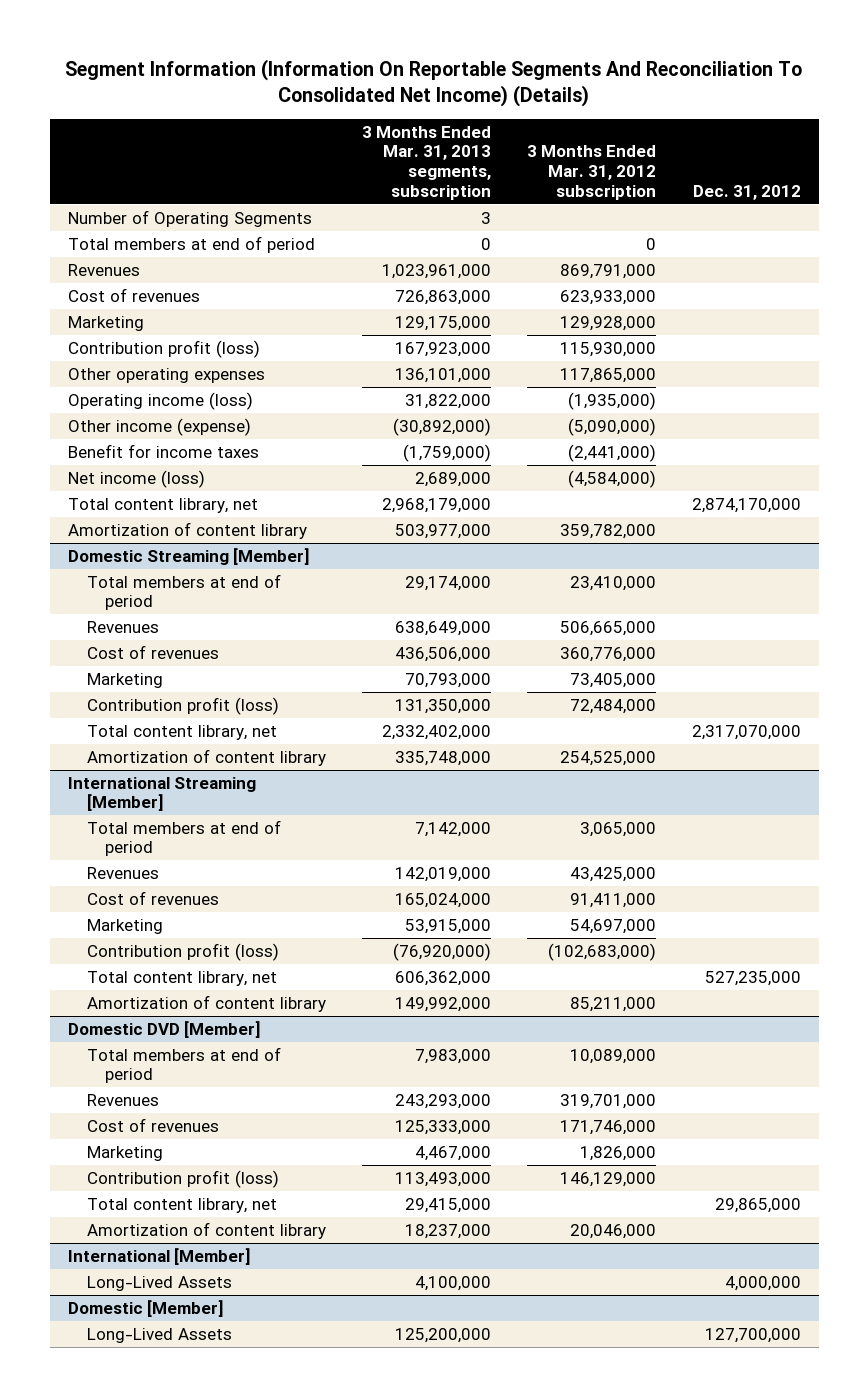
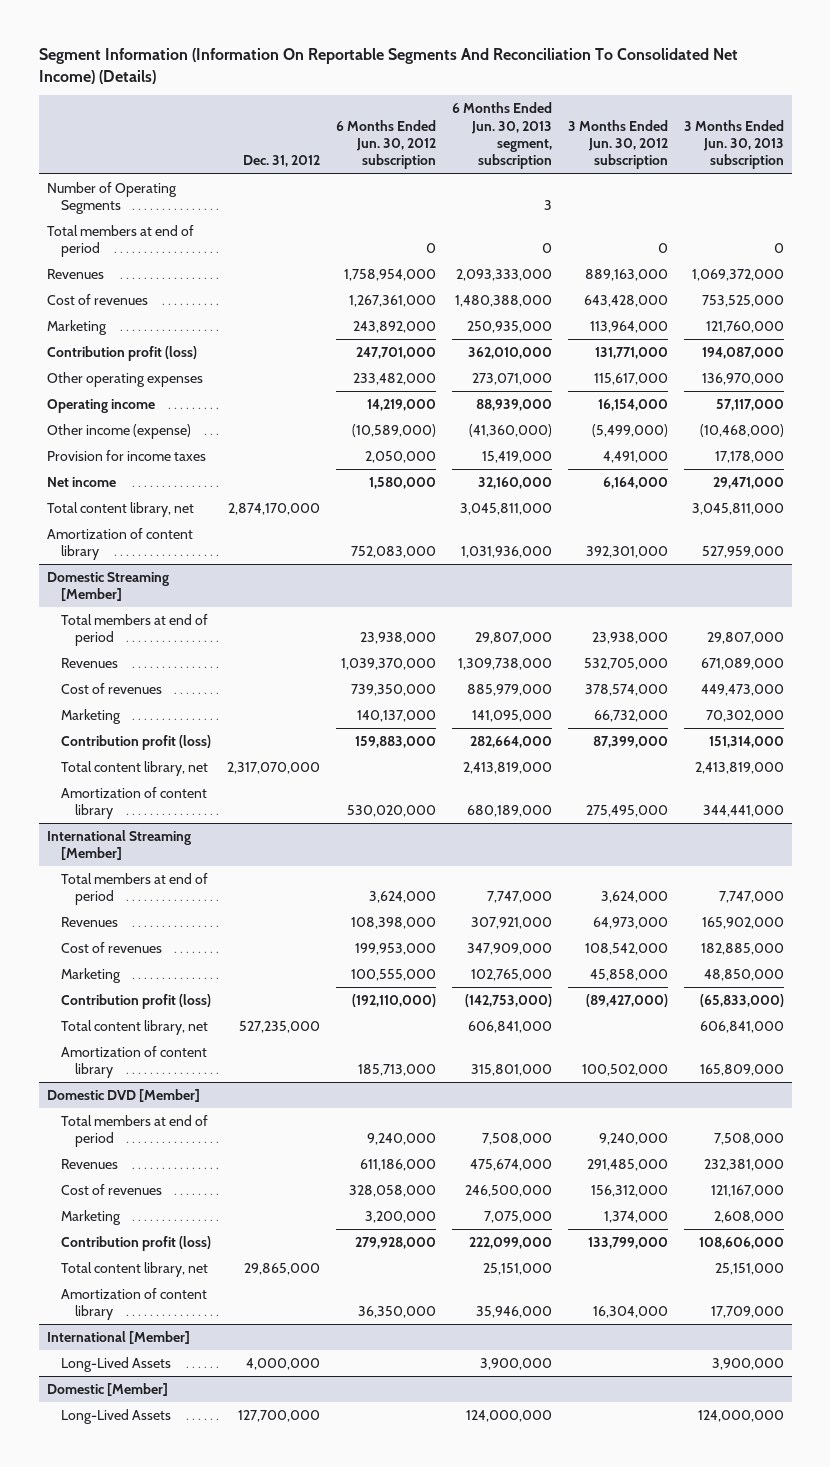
- | 3 Months Ended Mar. 31, 2013 segments, subscription | 3 Months Ended Mar. 31, 2012 subscription | Dec. 31, 2012
+ | Dec. 31, 2012 | 6 Months Ended Jun. 30, 2012 subscription | 6 Months Ended Jun. 30, 2013 segment, subscription | 3 Months Ended Jun. 30, 2012 subscription | 3 Months Ended Jun. 30, 2013 subscription
- Operating income (loss) | 31,822,000 | (1,935,000) |
+ Operating income | | 14,219,000 | 88,939,000 | 16,154,000 | 57,117,000
- Benefit for income taxes | (1,759,000) | (2,441,000) |
- Net income (loss) | 2,689,000 | (4,584,000) |
+ Provision for income taxes | | 2,050,000 | 15,419,000 | 4,491,000 | 17,178,000
+ Net income | | 1,580,000 | 32,160,000 | 6,164,000 | 29,471,000

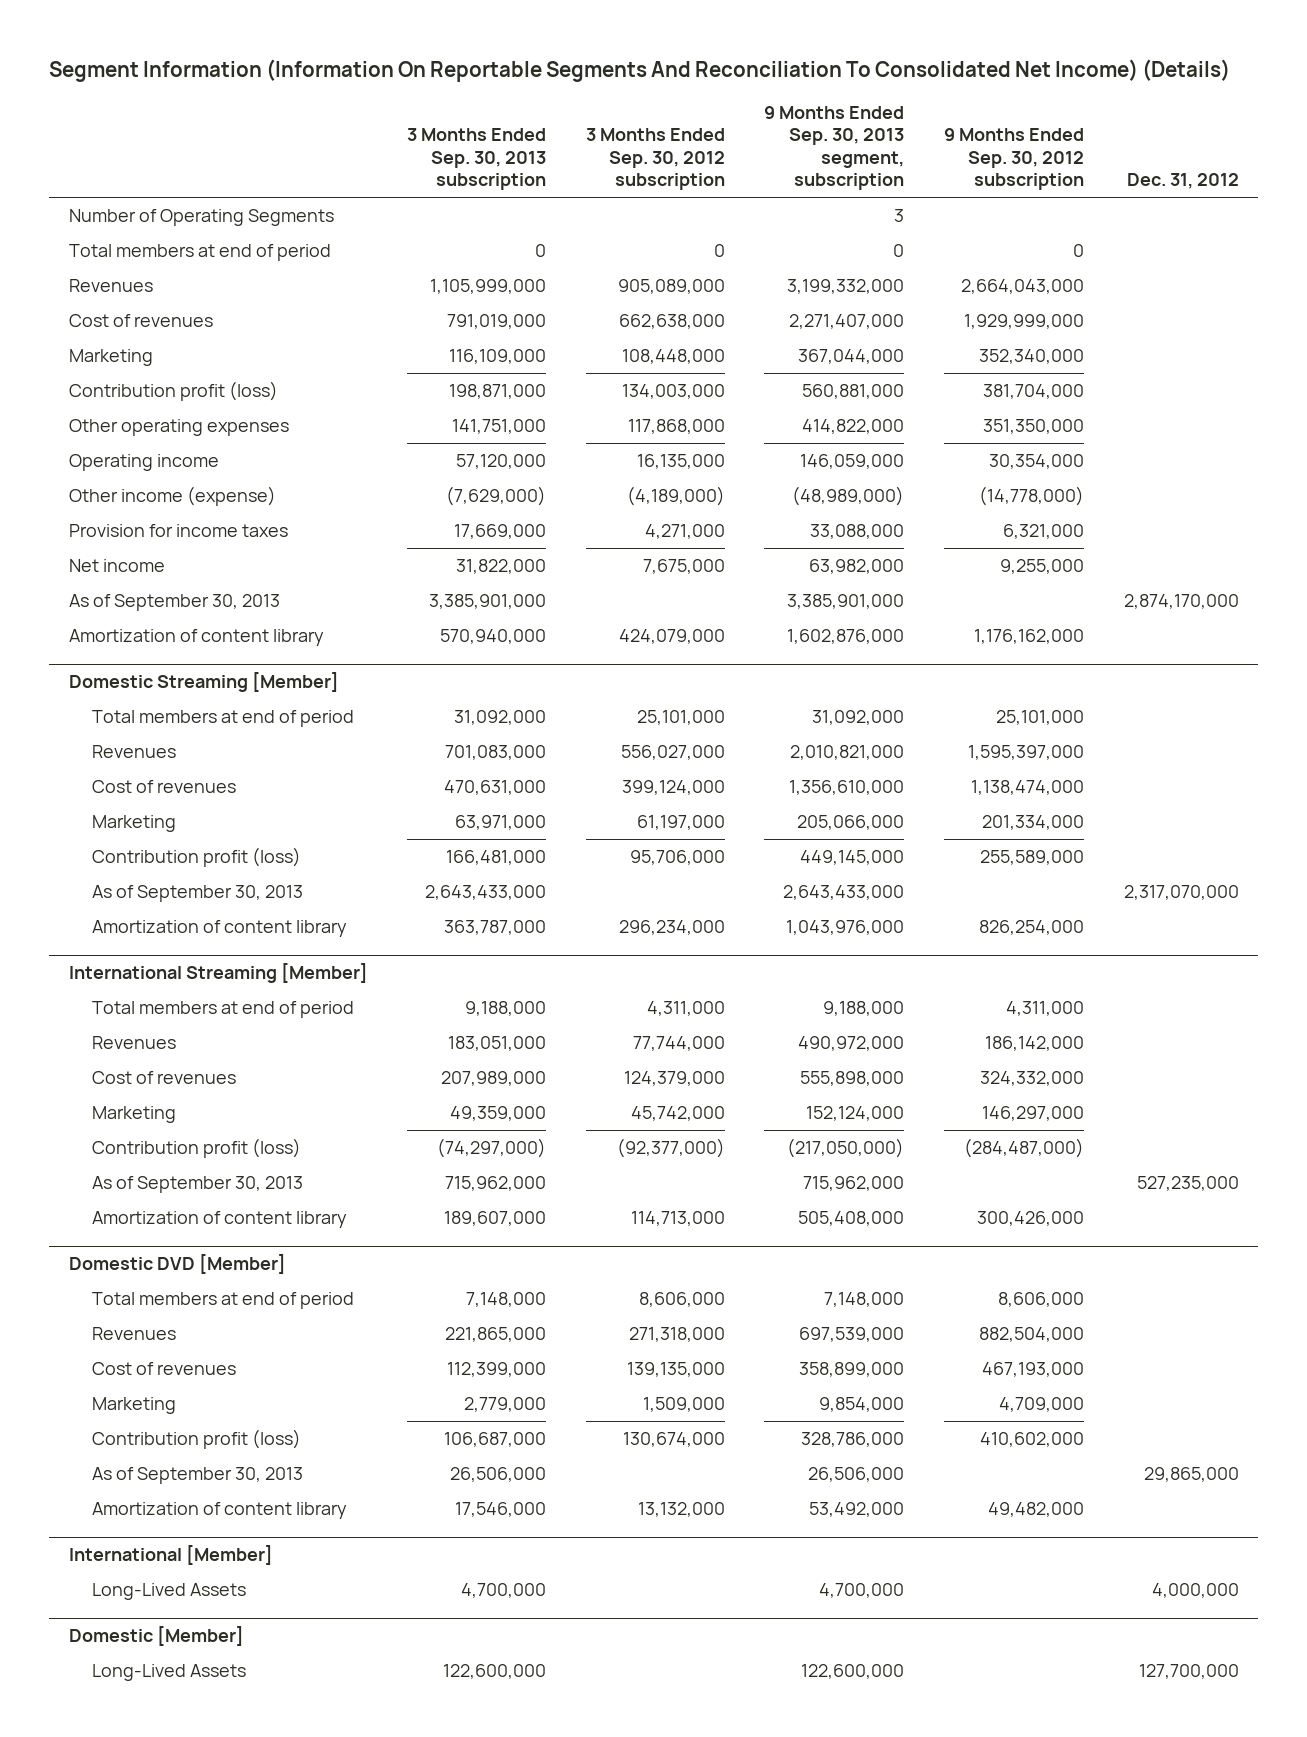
- | Dec. 31, 2012 | 6 Months Ended Jun. 30, 2012 subscription | 6 Months Ended Jun. 30, 2013 segment, subscription | 3 Months Ended Jun. 30, 2012 subscription | 3 Months Ended Jun. 30, 2013 subscription
+ | 3 Months Ended Sep. 30, 2013 subscription | 3 Months Ended Sep. 30, 2012 subscription | 9 Months Ended Sep. 30, 2013 segment, subscription | 9 Months Ended Sep. 30, 2012 subscription | Dec. 31, 2012
- Total content library, net | 2,874,170,000 | | 3,045,811,000 | | 3,045,811,000
+ As of September 30, 2013 | 3,385,901,000 | | 3,385,901,000 | | 2,874,170,000
@ Domestic Streaming [Member]
- Total content library, net | 2,317,070,000 | | 2,413,819,000 | | 2,413,819,000
+ As of September 30, 2013 | 2,643,433,000 | | 2,643,433,000 | | 2,317,070,000
@ International Streaming [Member]
- Total content library, net | 527,235,000 | | 606,841,000 | | 606,841,000
+ As of September 30, 2013 | 715,962,000 | | 715,962,000 | | 527,235,000
@ Domestic DVD [Member]
- Total content library, net | 29,865,000 | | 25,151,000 | | 25,151,000
+ As of September 30, 2013 | 26,506,000 | | 26,506,000 | | 29,865,000

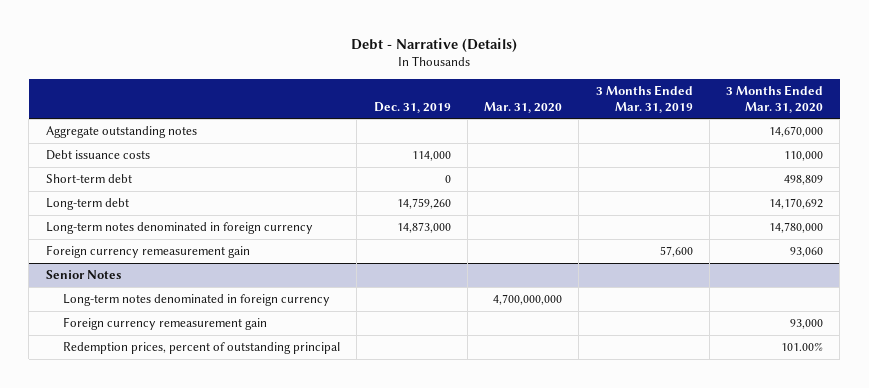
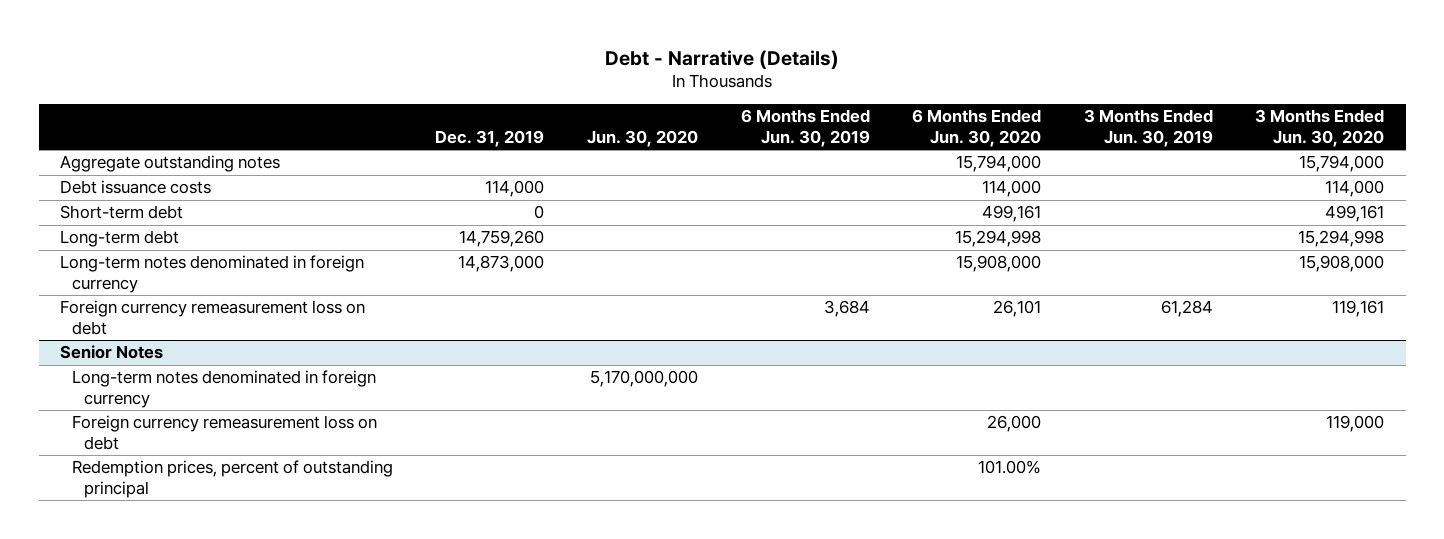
- | Dec. 31, 2019 | Mar. 31, 2020 | 3 Months Ended Mar. 31, 2019 | 3 Months Ended Mar. 31, 2020
+ | Dec. 31, 2019 | Jun. 30, 2020 | 6 Months Ended Jun. 30, 2019 | 6 Months Ended Jun. 30, 2020 | 3 Months Ended Jun. 30, 2019 | 3 Months Ended Jun. 30, 2020
- Foreign currency remeasurement gain | | | 57,600 | 93,060
+ Foreign currency remeasurement loss on debt | | | 3,684 | 26,101 | 61,284 | 119,161
@ Senior Notes
- Foreign currency remeasurement gain | | | | 93,000
+ Foreign currency remeasurement loss on debt | | | | 26,000 | | 119,000

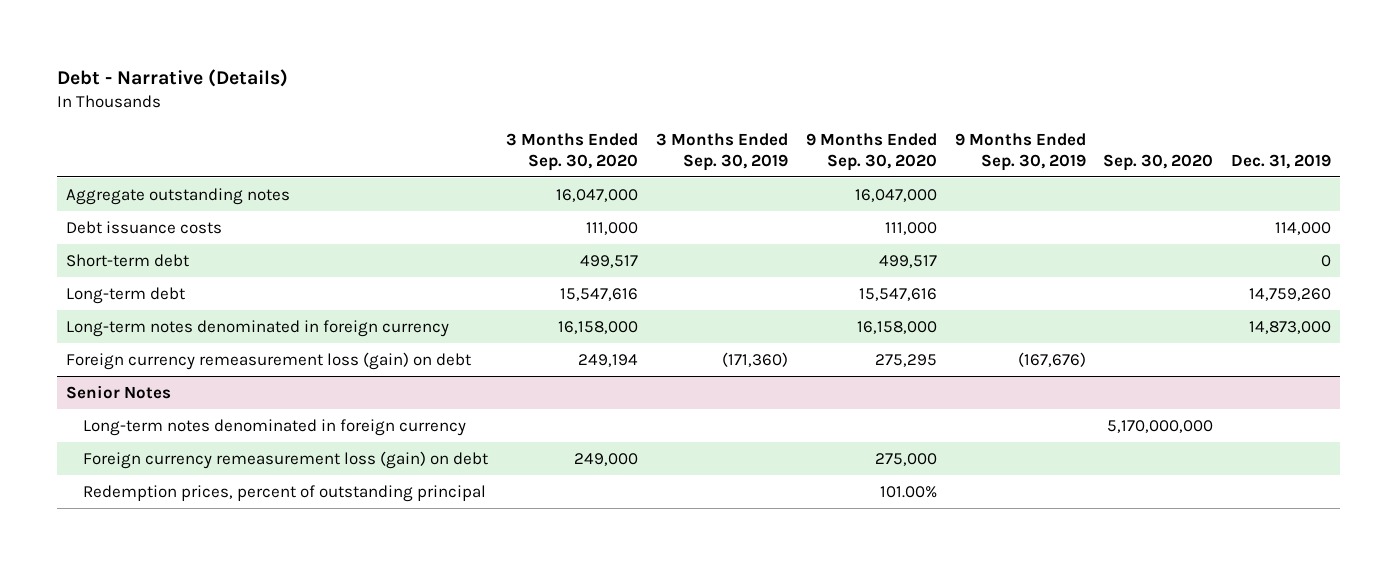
- | Dec. 31, 2019 | Jun. 30, 2020 | 6 Months Ended Jun. 30, 2019 | 6 Months Ended Jun. 30, 2020 | 3 Months Ended Jun. 30, 2019 | 3 Months Ended Jun. 30, 2020
+ | 3 Months Ended Sep. 30, 2020 | 3 Months Ended Sep. 30, 2019 | 9 Months Ended Sep. 30, 2020 | 9 Months Ended Sep. 30, 2019 | Sep. 30, 2020 | Dec. 31, 2019
- Foreign currency remeasurement loss on debt | | | 3,684 | 26,101 | 61,284 | 119,161
+ Foreign currency remeasurement loss (gain) on debt | 249,194 | (171,360) | 275,295 | (167,676) | |
@ Senior Notes
- Foreign currency remeasurement loss on debt | | | | 26,000 | | 119,000
+ Foreign currency remeasurement loss (gain) on debt | 249,000 | | 275,000 | | |

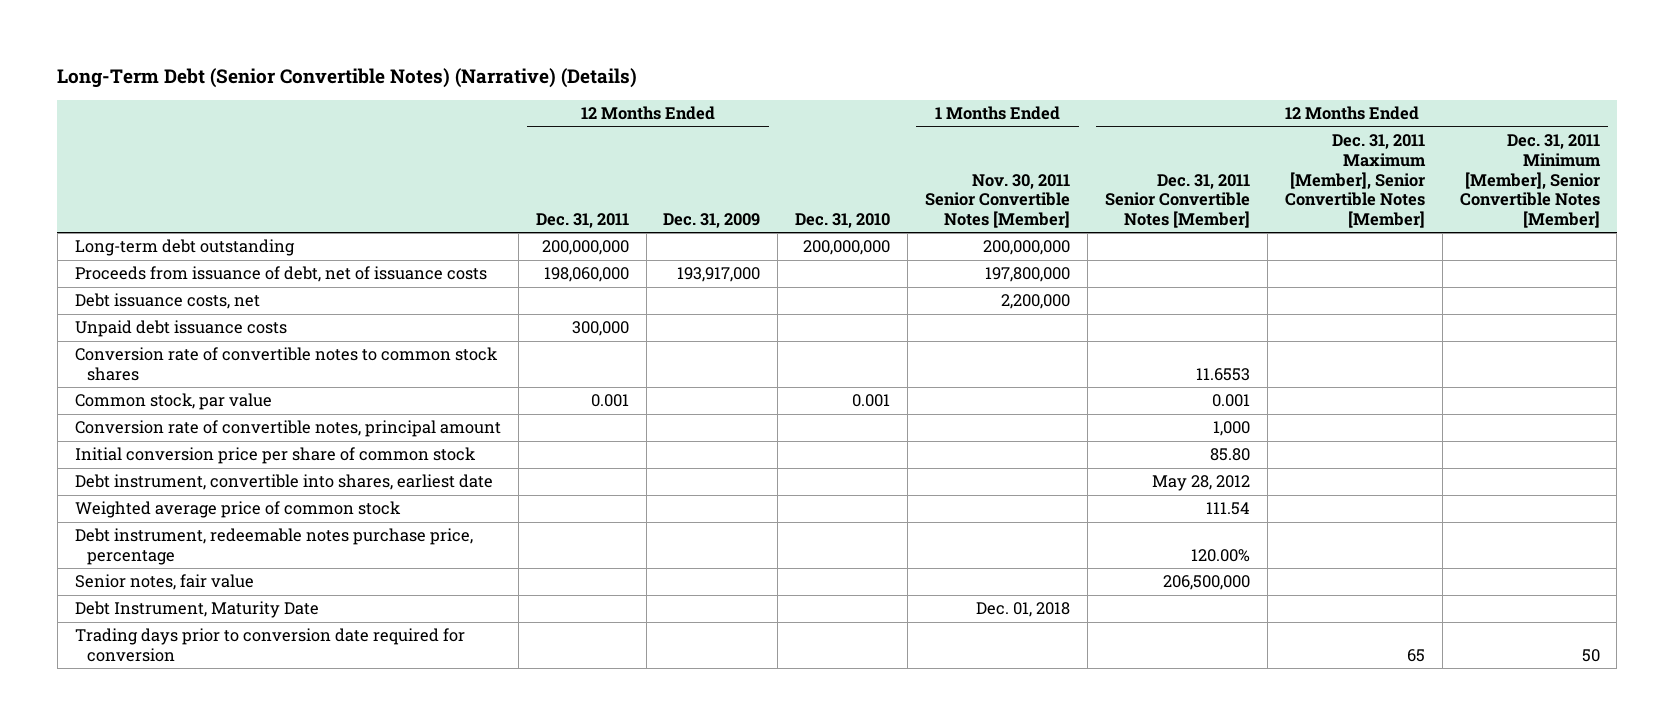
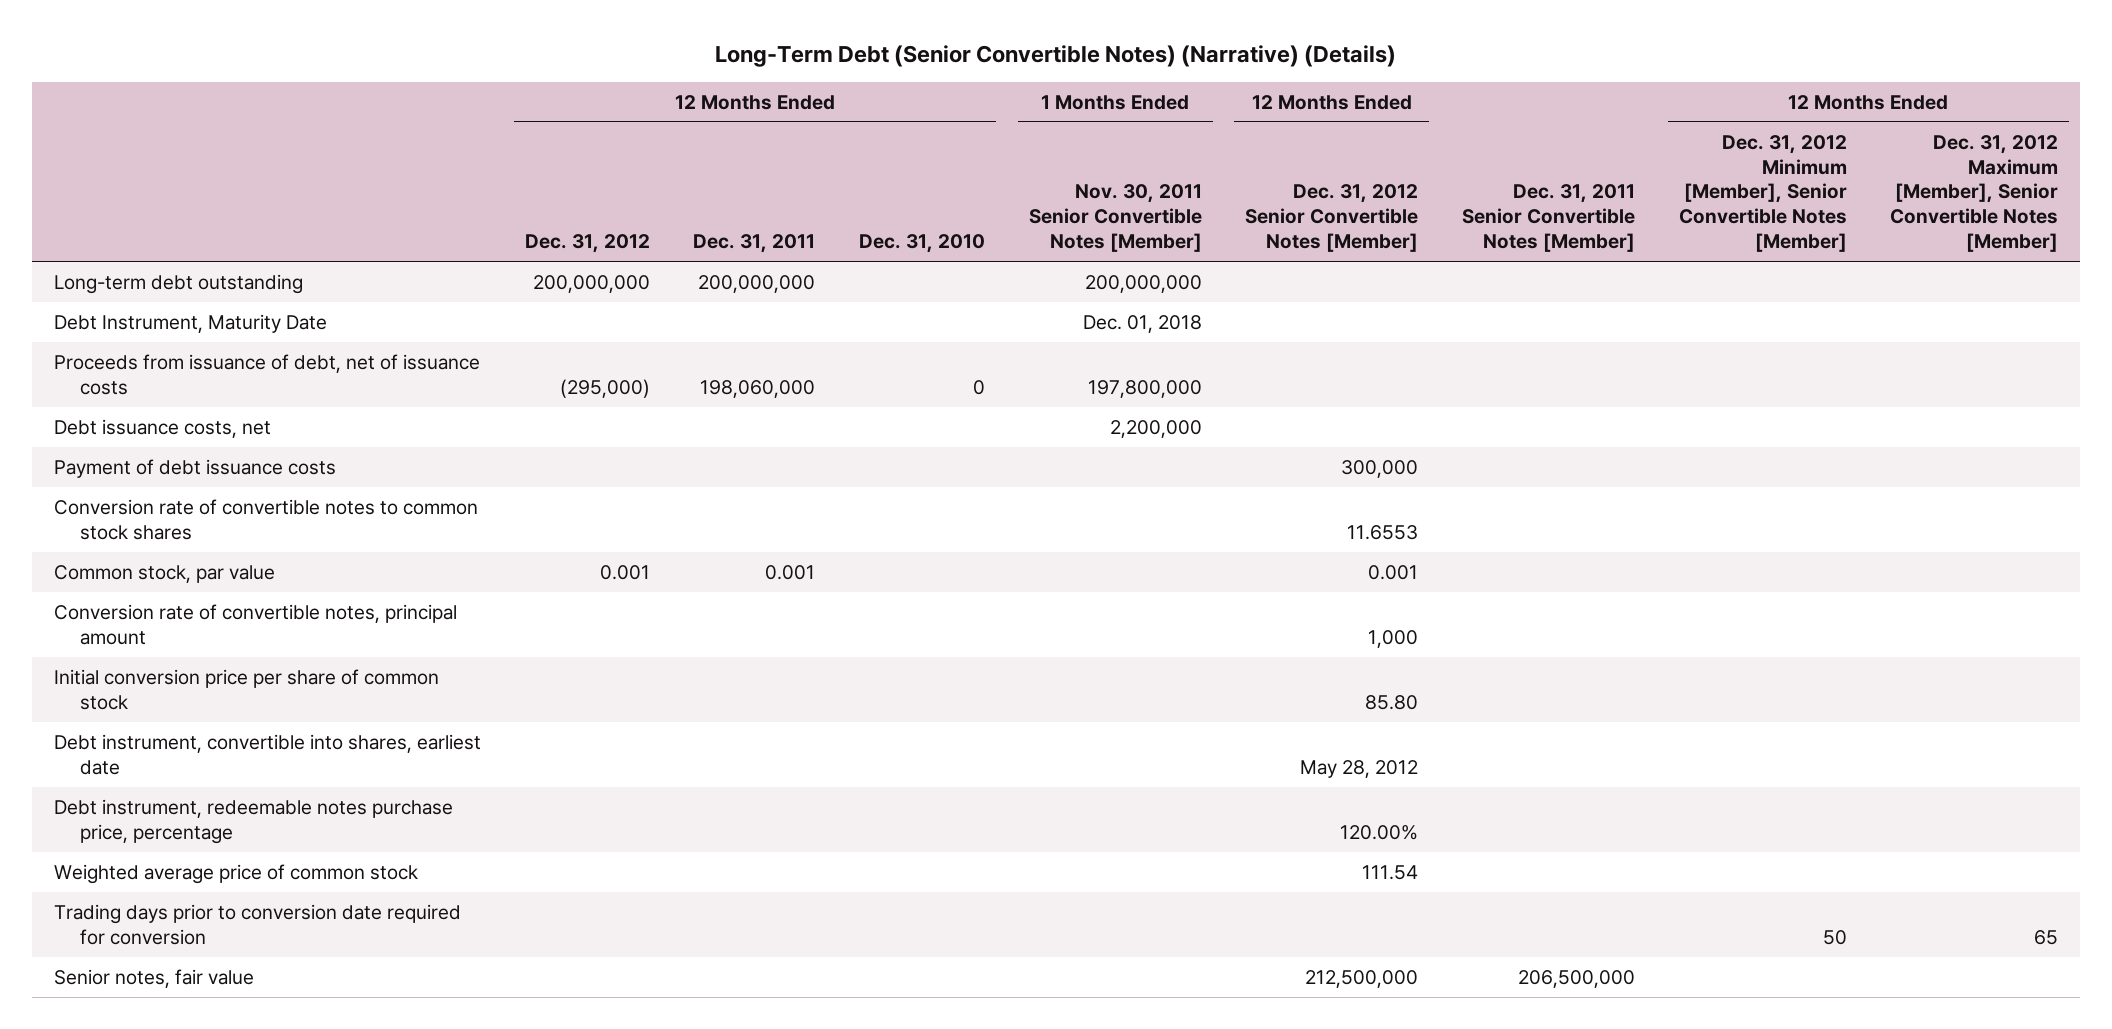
- | 12 Months Ended Dec. 31, 2011 | 12 Months Ended Dec. 31, 2009 | Dec. 31, 2010 | 1 Months Ended Nov. 30, 2011 Senior Convertible Notes [Member] | 12 Months Ended Dec. 31, 2011 Senior Convertible Notes [Member] | 12 Months Ended Dec. 31, 2011 Maximum [Member], Senior Convertible Notes [Member] | 12 Months Ended Dec. 31, 2011 Minimum [Member], Senior Convertible Notes [Member]
+ | 12 Months Ended Dec. 31, 2012 | 12 Months Ended Dec. 31, 2011 | 12 Months Ended Dec. 31, 2010 | 1 Months Ended Nov. 30, 2011 Senior Convertible Notes [Member] | 12 Months Ended Dec. 31, 2012 Senior Convertible Notes [Member] | Dec. 31, 2011 Senior Convertible Notes [Member] | 12 Months Ended Dec. 31, 2012 Minimum [Member], Senior Convertible Notes [Member] | 12 Months Ended Dec. 31, 2012 Maximum [Member], Senior Convertible Notes [Member]
moved up: Debt Instrument, Maturity Date | | | | Dec. 01, 2018 | | | |
- Unpaid debt issuance costs | 300,000 | | | | | |
+ Payment of debt issuance costs | | | | | 300,000 | | |
moved down: Weighted average price of common stock | | | | | 111.54 | | |
moved down: Senior notes, fair value | | | | | 212,500,000 | 206,500,000 | |

